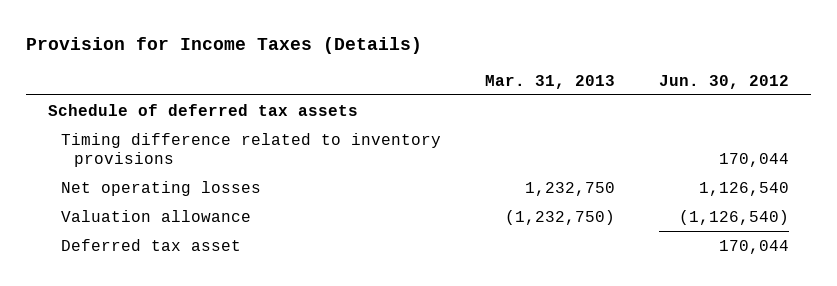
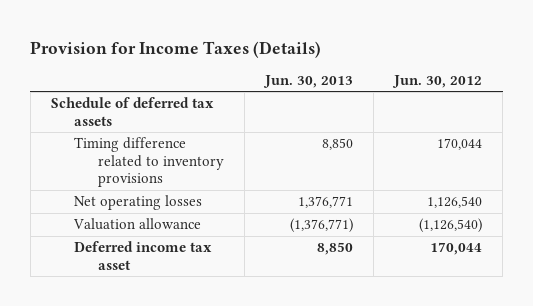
- | Mar. 31, 2013 | Jun. 30, 2012
+ | Jun. 30, 2013 | Jun. 30, 2012
- Deferred tax asset | | 170,044
+ Deferred income tax asset | 8,850 | 170,044

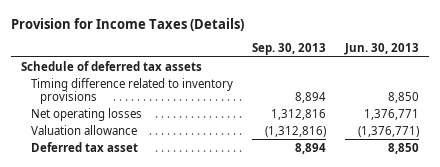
- | Jun. 30, 2013 | Jun. 30, 2012
+ | Sep. 30, 2013 | Jun. 30, 2013
- Deferred income tax asset | 8,850 | 170,044
+ Deferred tax asset | 8,894 | 8,850

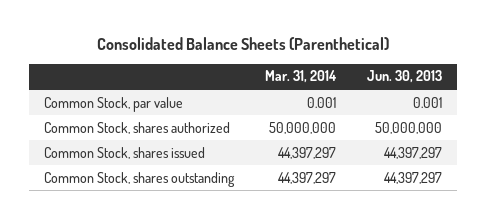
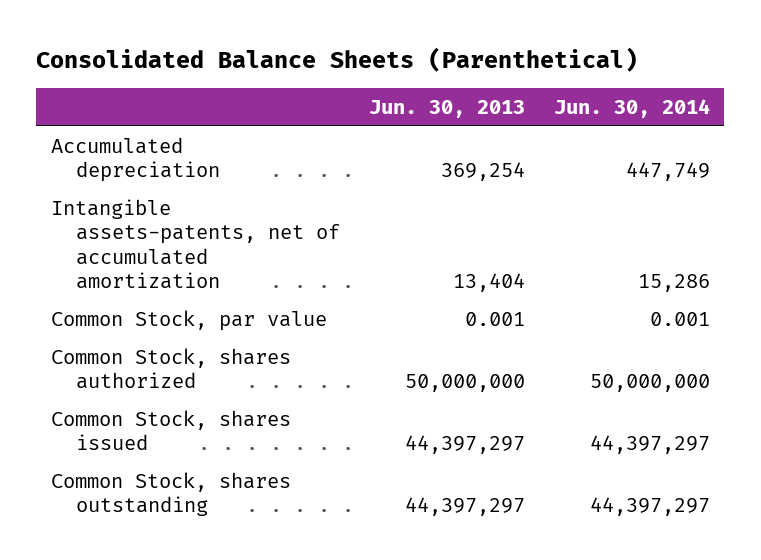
- | Mar. 31, 2014 | Jun. 30, 2013
+ | Jun. 30, 2013 | Jun. 30, 2014
+ Accumulated depreciation | 369,254 | 447,749
+ Intangible assets-patents, net of accumulated amortization | 13,404 | 15,286

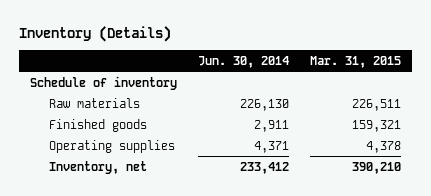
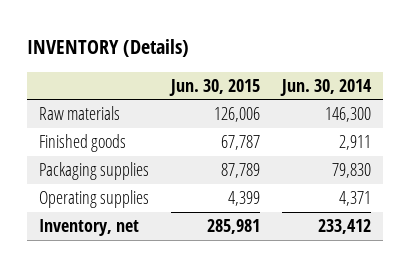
- Inventory (Details)
+ INVENTORY (Details)
- | Jun. 30, 2014 | Mar. 31, 2015
+ | Jun. 30, 2015 | Jun. 30, 2014
- Schedule of inventory
- Raw materials | 226,130 | 226,511
+ Raw materials | 126,006 | 146,300
+ Packaging supplies | 87,789 | 79,830

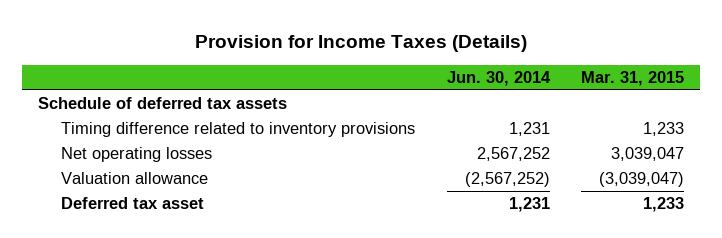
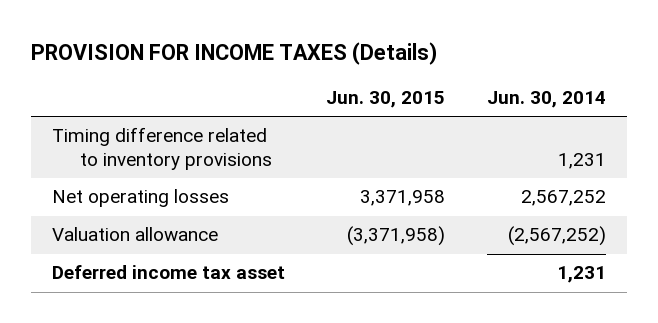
- Provision for Income Taxes (Details)
+ PROVISION FOR INCOME TAXES (Details)
- | Jun. 30, 2014 | Mar. 31, 2015
+ | Jun. 30, 2015 | Jun. 30, 2014
- Schedule of deferred tax assets
- Deferred tax asset | 1,231 | 1,233
+ Deferred income tax asset | | 1,231

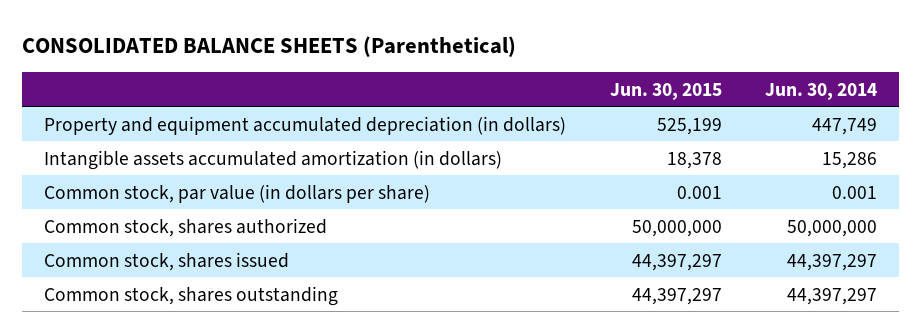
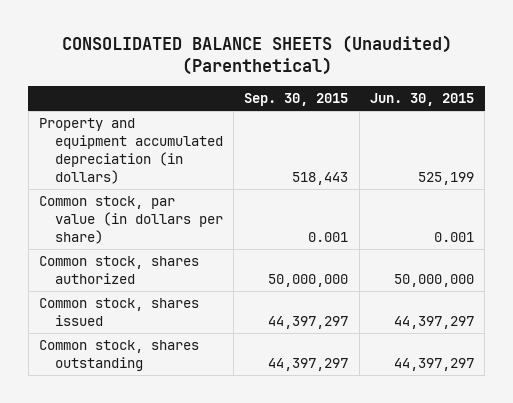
- CONSOLIDATED BALANCE SHEETS (Parenthetical)
+ CONSOLIDATED BALANCE SHEETS (Unaudited) (Parenthetical)
- | Jun. 30, 2015 | Jun. 30, 2014
+ | Sep. 30, 2015 | Jun. 30, 2015
- Intangible assets accumulated amortization (in dollars) | 18,378 | 15,286

